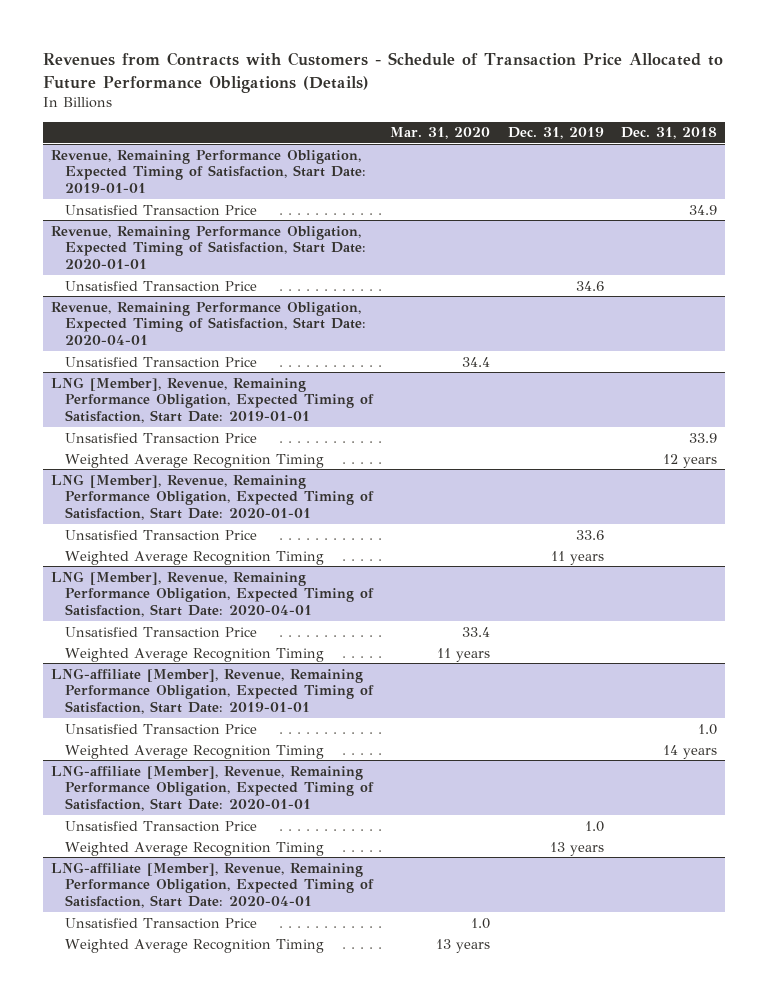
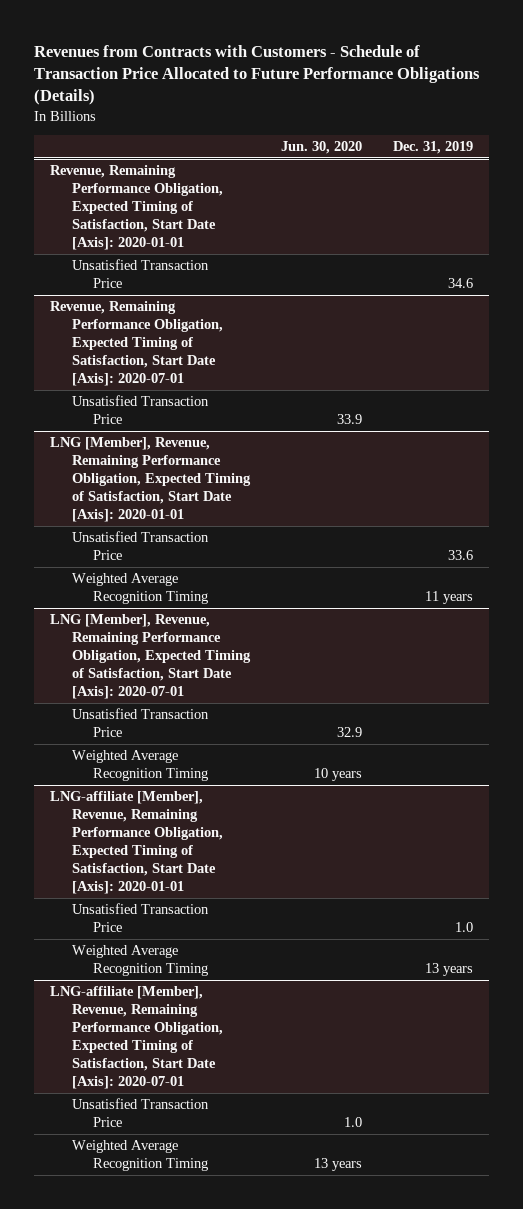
- | Mar. 31, 2020 | Dec. 31, 2019 | Dec. 31, 2018
+ | Jun. 30, 2020 | Dec. 31, 2019
- Revenue, Remaining Performance Obligation, Expected Timing of Satisfaction, Start Date: 2019-01-01
- Unsatisfied Transaction Price | | | 34.9
- Revenue, Remaining Performance Obligation, Expected Timing of Satisfaction, Start Date: 2020-01-01
+ Revenue, Remaining Performance Obligation, Expected Timing of Satisfaction, Start Date [Axis]: 2020-01-01
- Revenue, Remaining Performance Obligation, Expected Timing of Satisfaction, Start Date: 2020-04-01
- Unsatisfied Transaction Price | 34.4 | |
- LNG [Member], Revenue, Remaining Performance Obligation, Expected Timing of Satisfaction, Start Date: 2019-01-01
+ Revenue, Remaining Performance Obligation, Expected Timing of Satisfaction, Start Date [Axis]: 2020-07-01
- Weighted Average Recognition Timing | | | 12 years
- LNG [Member], Revenue, Remaining Performance Obligation, Expected Timing of Satisfaction, Start Date: 2020-01-01
+ LNG [Member], Revenue, Remaining Performance Obligation, Expected Timing of Satisfaction, Start Date [Axis]: 2020-01-01
- LNG [Member], Revenue, Remaining Performance Obligation, Expected Timing of Satisfaction, Start Date: 2020-04-01
+ LNG [Member], Revenue, Remaining Performance Obligation, Expected Timing of Satisfaction, Start Date [Axis]: 2020-07-01
- LNG-affiliate [Member], Revenue, Remaining Performance Obligation, Expected Timing of Satisfaction, Start Date: 2019-01-01
- Unsatisfied Transaction Price | | | 1.0
- Weighted Average Recognition Timing | | | 14 years
- LNG-affiliate [Member], Revenue, Remaining Performance Obligation, Expected Timing of Satisfaction, Start Date: 2020-01-01
+ LNG-affiliate [Member], Revenue, Remaining Performance Obligation, Expected Timing of Satisfaction, Start Date [Axis]: 2020-01-01
- LNG-affiliate [Member], Revenue, Remaining Performance Obligation, Expected Timing of Satisfaction, Start Date: 2020-04-01
+ LNG-affiliate [Member], Revenue, Remaining Performance Obligation, Expected Timing of Satisfaction, Start Date [Axis]: 2020-07-01

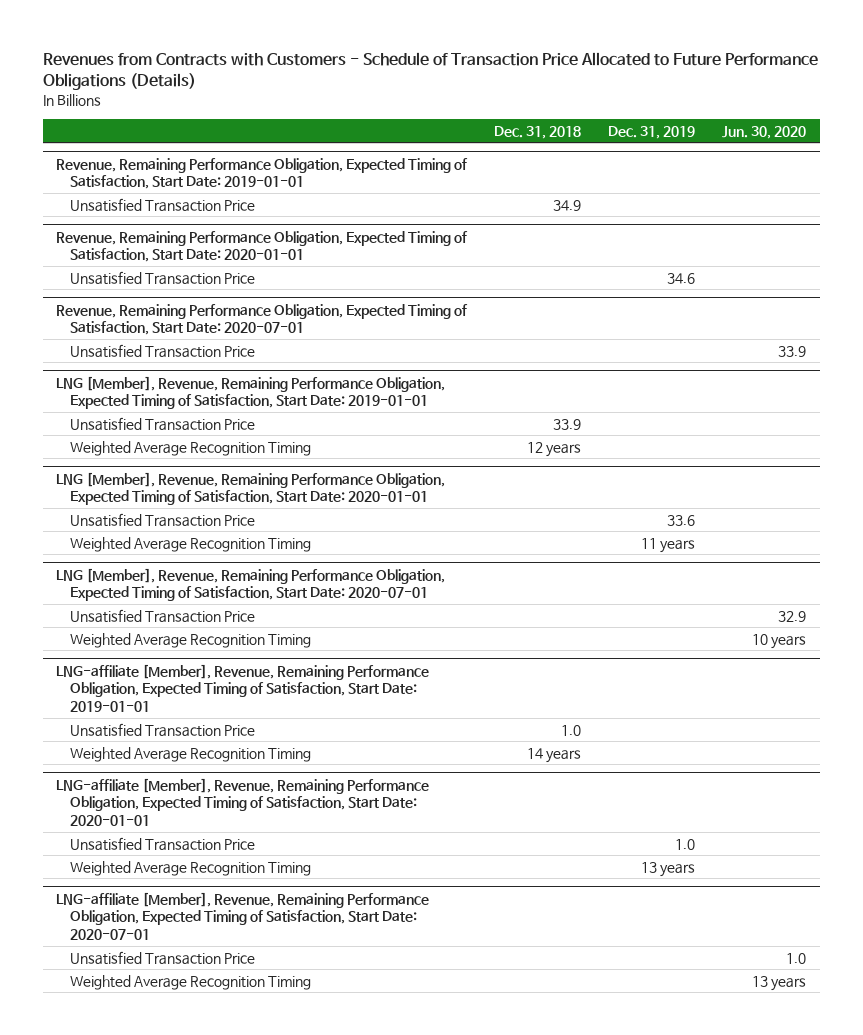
- | Jun. 30, 2020 | Dec. 31, 2019
+ | Dec. 31, 2018 | Dec. 31, 2019 | Jun. 30, 2020
- Revenue, Remaining Performance Obligation, Expected Timing of Satisfaction, Start Date [Axis]: 2020-01-01
+ Revenue, Remaining Performance Obligation, Expected Timing of Satisfaction, Start Date: 2019-01-01
+ Unsatisfied Transaction Price | 34.9 | |
+ Revenue, Remaining Performance Obligation, Expected Timing of Satisfaction, Start Date: 2020-01-01
- Revenue, Remaining Performance Obligation, Expected Timing of Satisfaction, Start Date [Axis]: 2020-07-01
+ Revenue, Remaining Performance Obligation, Expected Timing of Satisfaction, Start Date: 2020-07-01
- LNG [Member], Revenue, Remaining Performance Obligation, Expected Timing of Satisfaction, Start Date [Axis]: 2020-01-01
+ LNG [Member], Revenue, Remaining Performance Obligation, Expected Timing of Satisfaction, Start Date: 2019-01-01
+ Unsatisfied Transaction Price | 33.9 | |
+ Weighted Average Recognition Timing | 12 years | |
+ LNG [Member], Revenue, Remaining Performance Obligation, Expected Timing of Satisfaction, Start Date: 2020-01-01
- LNG [Member], Revenue, Remaining Performance Obligation, Expected Timing of Satisfaction, Start Date [Axis]: 2020-07-01
+ LNG [Member], Revenue, Remaining Performance Obligation, Expected Timing of Satisfaction, Start Date: 2020-07-01
- LNG-affiliate [Member], Revenue, Remaining Performance Obligation, Expected Timing of Satisfaction, Start Date [Axis]: 2020-01-01
+ LNG-affiliate [Member], Revenue, Remaining Performance Obligation, Expected Timing of Satisfaction, Start Date: 2019-01-01
+ Unsatisfied Transaction Price | 1.0 | |
+ Weighted Average Recognition Timing | 14 years | |
+ LNG-affiliate [Member], Revenue, Remaining Performance Obligation, Expected Timing of Satisfaction, Start Date: 2020-01-01
- LNG-affiliate [Member], Revenue, Remaining Performance Obligation, Expected Timing of Satisfaction, Start Date [Axis]: 2020-07-01
+ LNG-affiliate [Member], Revenue, Remaining Performance Obligation, Expected Timing of Satisfaction, Start Date: 2020-07-01

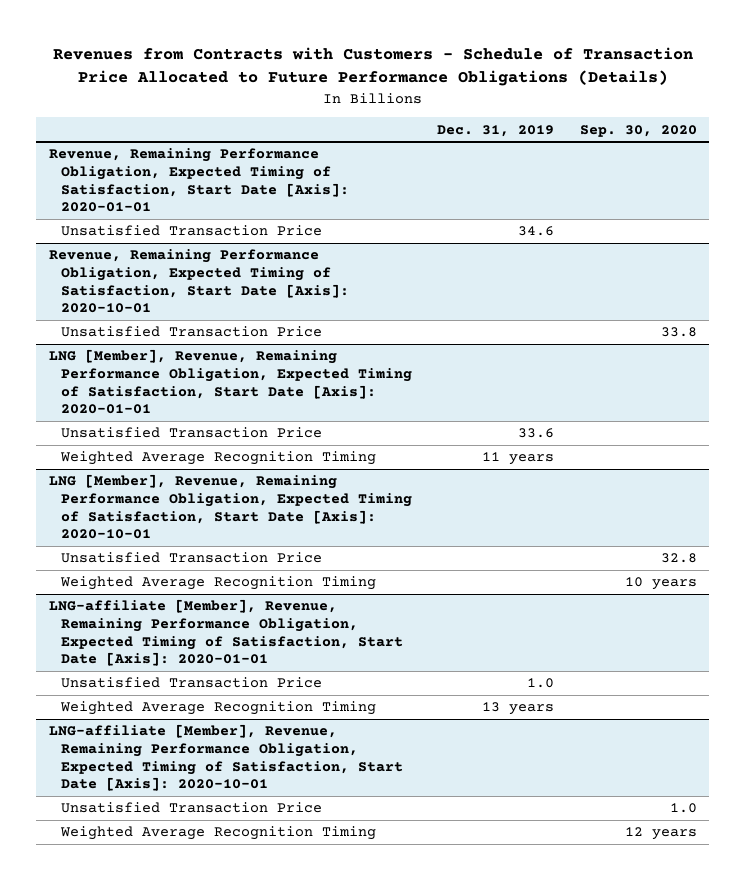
- | Dec. 31, 2018 | Dec. 31, 2019 | Jun. 30, 2020
+ | Dec. 31, 2019 | Sep. 30, 2020
- Revenue, Remaining Performance Obligation, Expected Timing of Satisfaction, Start Date: 2019-01-01
- Unsatisfied Transaction Price | 34.9 | |
- Revenue, Remaining Performance Obligation, Expected Timing of Satisfaction, Start Date: 2020-01-01
+ Revenue, Remaining Performance Obligation, Expected Timing of Satisfaction, Start Date [Axis]: 2020-01-01
- Revenue, Remaining Performance Obligation, Expected Timing of Satisfaction, Start Date: 2020-07-01
- Unsatisfied Transaction Price | | | 33.9
- LNG [Member], Revenue, Remaining Performance Obligation, Expected Timing of Satisfaction, Start Date: 2019-01-01
+ Revenue, Remaining Performance Obligation, Expected Timing of Satisfaction, Start Date [Axis]: 2020-10-01
- Weighted Average Recognition Timing | 12 years | |
- LNG [Member], Revenue, Remaining Performance Obligation, Expected Timing of Satisfaction, Start Date: 2020-01-01
+ LNG [Member], Revenue, Remaining Performance Obligation, Expected Timing of Satisfaction, Start Date [Axis]: 2020-01-01
- LNG [Member], Revenue, Remaining Performance Obligation, Expected Timing of Satisfaction, Start Date: 2020-07-01
+ LNG [Member], Revenue, Remaining Performance Obligation, Expected Timing of Satisfaction, Start Date [Axis]: 2020-10-01
- LNG-affiliate [Member], Revenue, Remaining Performance Obligation, Expected Timing of Satisfaction, Start Date: 2019-01-01
- Unsatisfied Transaction Price | 1.0 | |
- Weighted Average Recognition Timing | 14 years | |
- LNG-affiliate [Member], Revenue, Remaining Performance Obligation, Expected Timing of Satisfaction, Start Date: 2020-01-01
+ LNG-affiliate [Member], Revenue, Remaining Performance Obligation, Expected Timing of Satisfaction, Start Date [Axis]: 2020-01-01
- LNG-affiliate [Member], Revenue, Remaining Performance Obligation, Expected Timing of Satisfaction, Start Date: 2020-07-01
+ LNG-affiliate [Member], Revenue, Remaining Performance Obligation, Expected Timing of Satisfaction, Start Date [Axis]: 2020-10-01

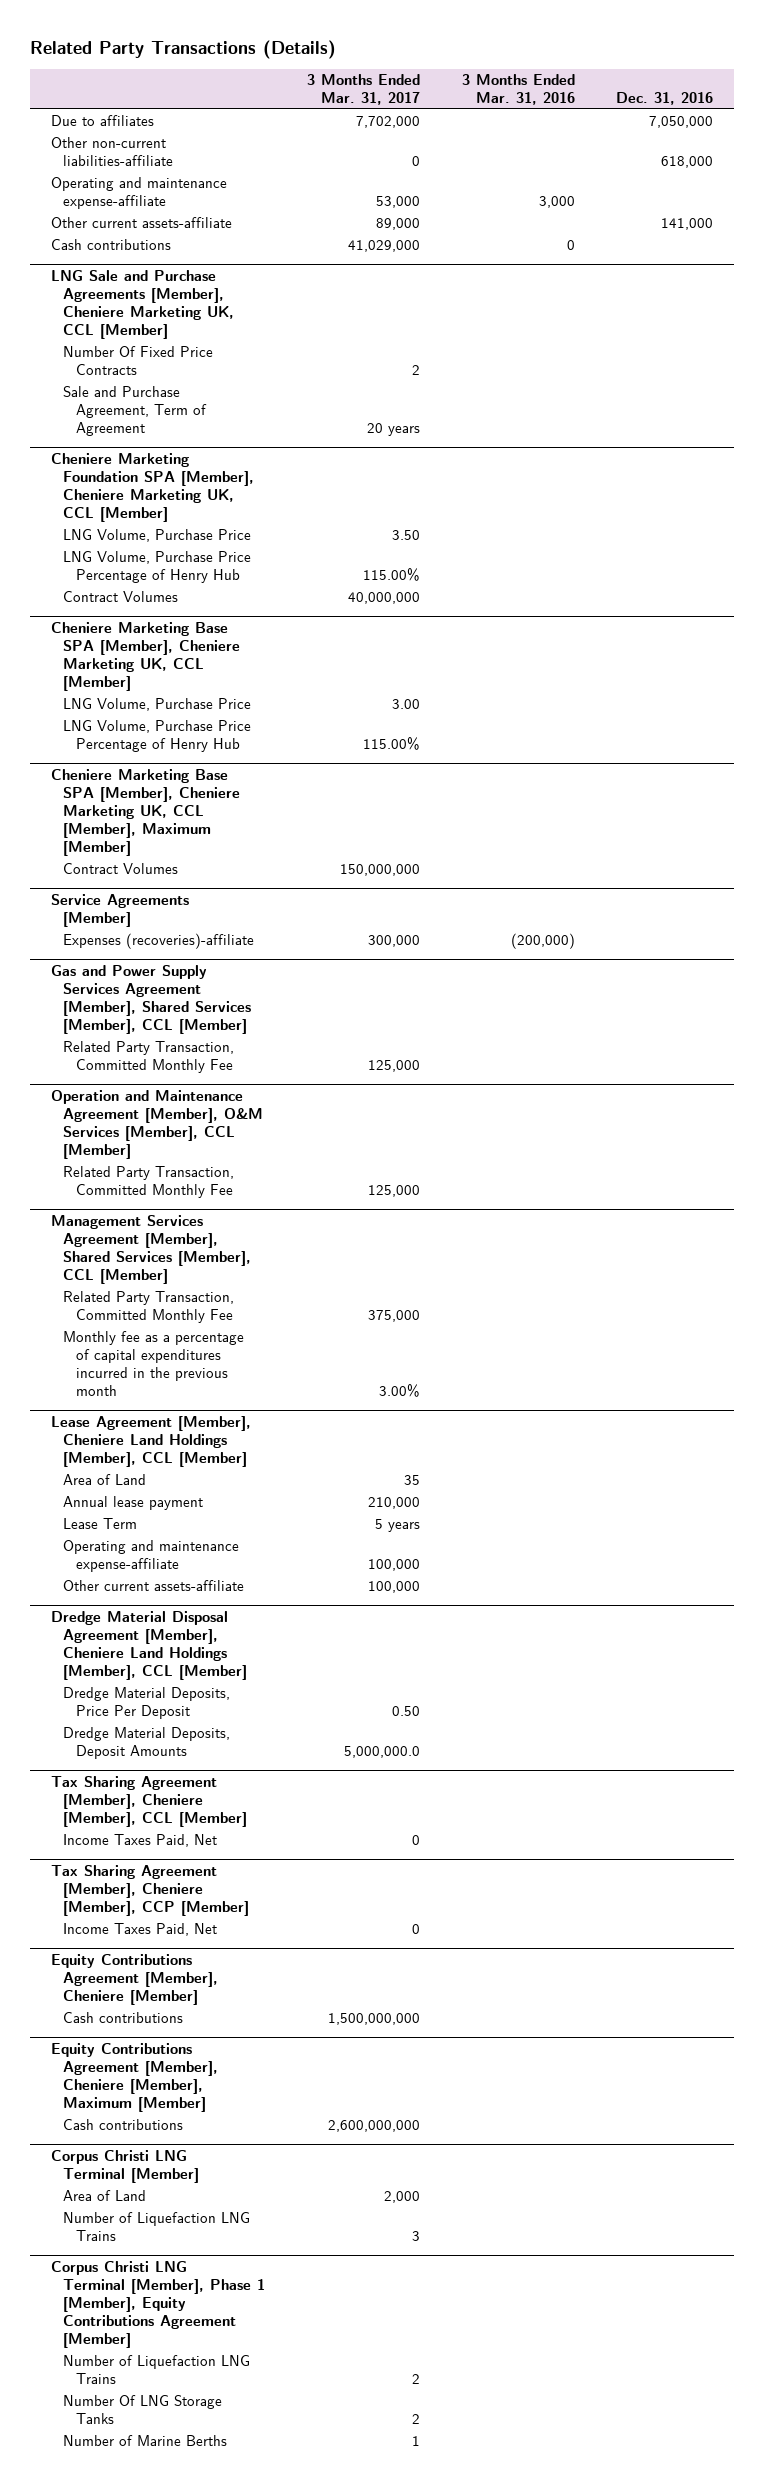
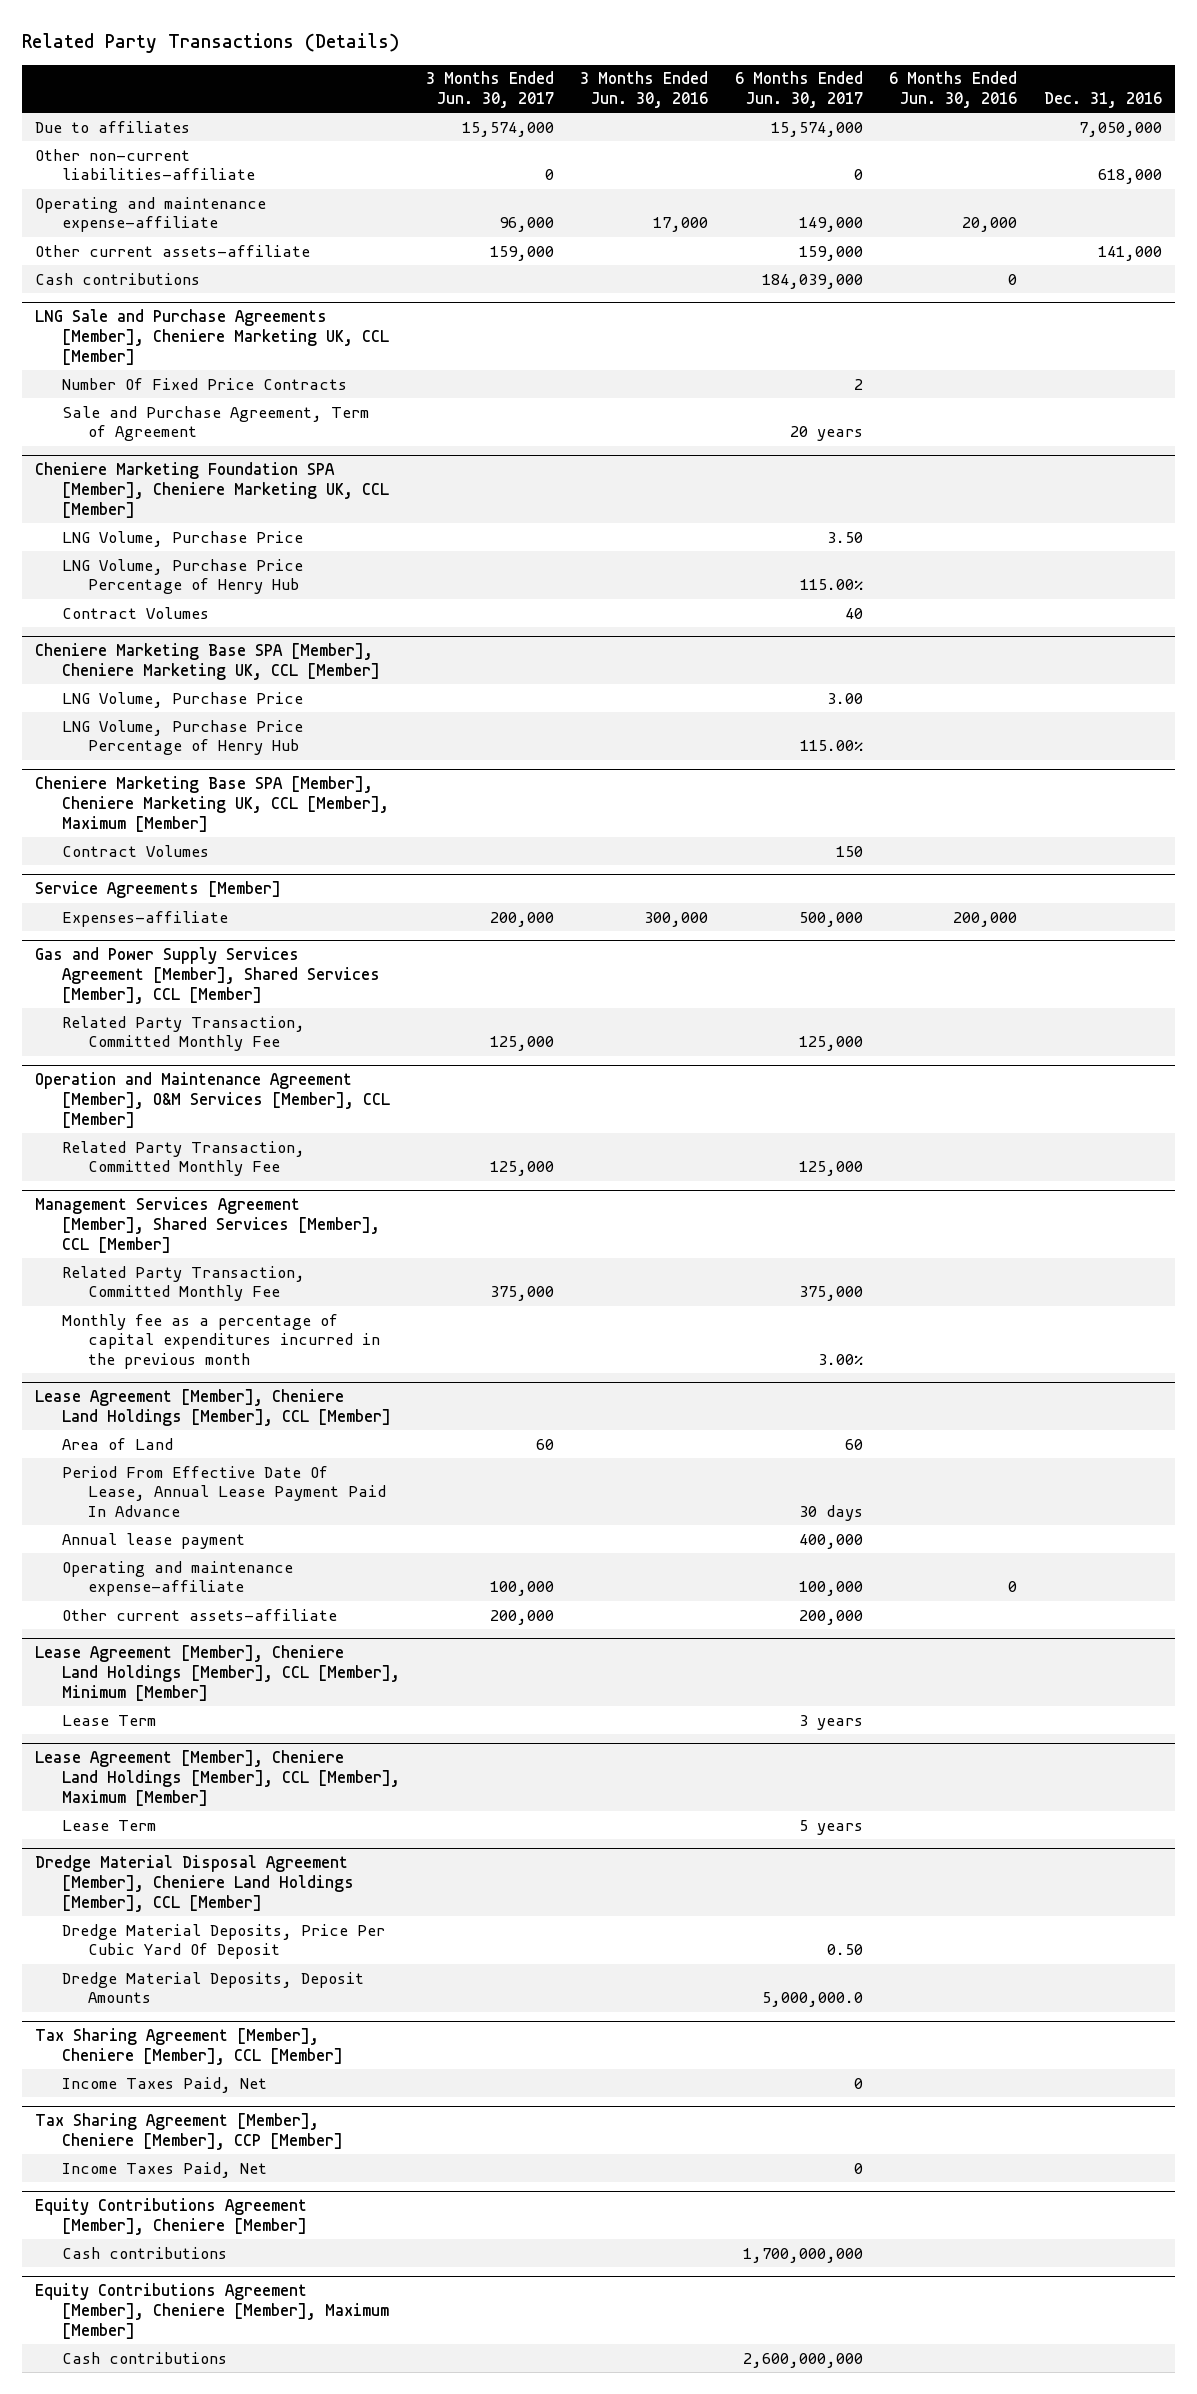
- | 3 Months Ended Mar. 31, 2017 | 3 Months Ended Mar. 31, 2016 | Dec. 31, 2016
+ | 3 Months Ended Jun. 30, 2017 | 3 Months Ended Jun. 30, 2016 | 6 Months Ended Jun. 30, 2017 | 6 Months Ended Jun. 30, 2016 | Dec. 31, 2016
@ Service Agreements [Member]
- Expenses (recoveries)-affiliate | 300,000 | (200,000) |
+ Expenses-affiliate | 200,000 | 300,000 | 500,000 | 200,000 |
@ Lease Agreement [Member], Cheniere Land Holdings [Member], CCL [Member]
+ Period From Effective Date Of Lease, Annual Lease Payment Paid In Advance | | | 30 days | |
- Lease Term | 5 years | |
+ Lease Agreement [Member], Cheniere Land Holdings [Member], CCL [Member], Minimum [Member]
+ Lease Term | | | 3 years | |
+ Lease Agreement [Member], Cheniere Land Holdings [Member], CCL [Member], Maximum [Member]
+ Lease Term | | | 5 years | |
@ Dredge Material Disposal Agreement [Member], Cheniere Land Holdings [Member], CCL [Member]
- Dredge Material Deposits, Price Per Deposit | 0.50 | |
+ Dredge Material Deposits, Price Per Cubic Yard Of Deposit | | | 0.50 | |
- Corpus Christi LNG Terminal [Member]
- Area of Land | 2,000 | |
- Number of Liquefaction LNG Trains | 3 | |
- Corpus Christi LNG Terminal [Member], Phase 1 [Member], Equity Contributions Agreement [Member]
- Number of Liquefaction LNG Trains | 2 | |
- Number Of LNG Storage Tanks | 2 | |
- Number of Marine Berths | 1 | |

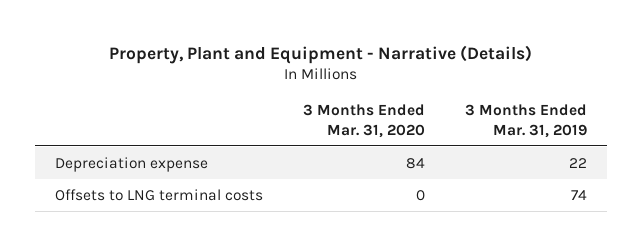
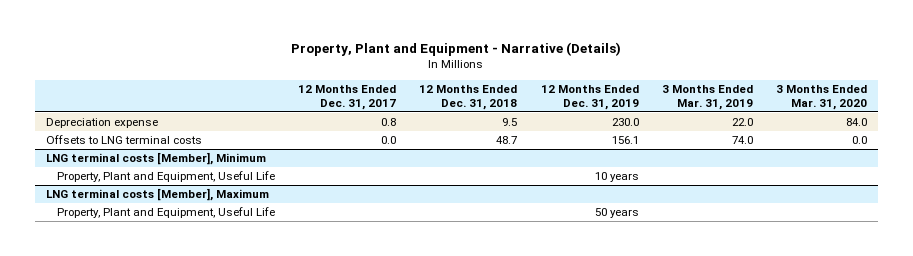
- | 3 Months Ended Mar. 31, 2020 | 3 Months Ended Mar. 31, 2019
+ | 12 Months Ended Dec. 31, 2017 | 12 Months Ended Dec. 31, 2018 | 12 Months Ended Dec. 31, 2019 | 3 Months Ended Mar. 31, 2019 | 3 Months Ended Mar. 31, 2020
- Depreciation expense | 84 | 22
- Offsets to LNG terminal costs | 0 | 74
+ Depreciation expense | 0.8 | 9.5 | 230.0 | 22.0 | 84.0
+ Offsets to LNG terminal costs | 0.0 | 48.7 | 156.1 | 74.0 | 0.0
+ LNG terminal costs [Member], Minimum
+ Property, Plant and Equipment, Useful Life | | | 10 years | |
+ LNG terminal costs [Member], Maximum
+ Property, Plant and Equipment, Useful Life | | | 50 years | |

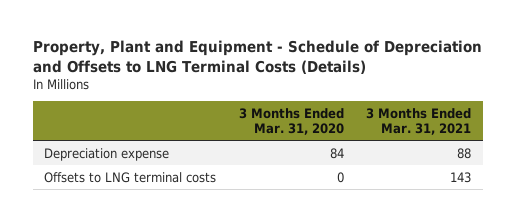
- Property, Plant and Equipment - Narrative (Details)
+ Property, Plant and Equipment - Schedule of Depreciation and Offsets to LNG Terminal Costs (Details)
- | 12 Months Ended Dec. 31, 2017 | 12 Months Ended Dec. 31, 2018 | 12 Months Ended Dec. 31, 2019 | 3 Months Ended Mar. 31, 2019 | 3 Months Ended Mar. 31, 2020
+ | 3 Months Ended Mar. 31, 2020 | 3 Months Ended Mar. 31, 2021
- Depreciation expense | 0.8 | 9.5 | 230.0 | 22.0 | 84.0
- Offsets to LNG terminal costs | 0.0 | 48.7 | 156.1 | 74.0 | 0.0
- LNG terminal costs [Member], Minimum
- Property, Plant and Equipment, Useful Life | | | 10 years | |
- LNG terminal costs [Member], Maximum
- Property, Plant and Equipment, Useful Life | | | 50 years | |
+ Depreciation expense | 84 | 88
+ Offsets to LNG terminal costs | 0 | 143

